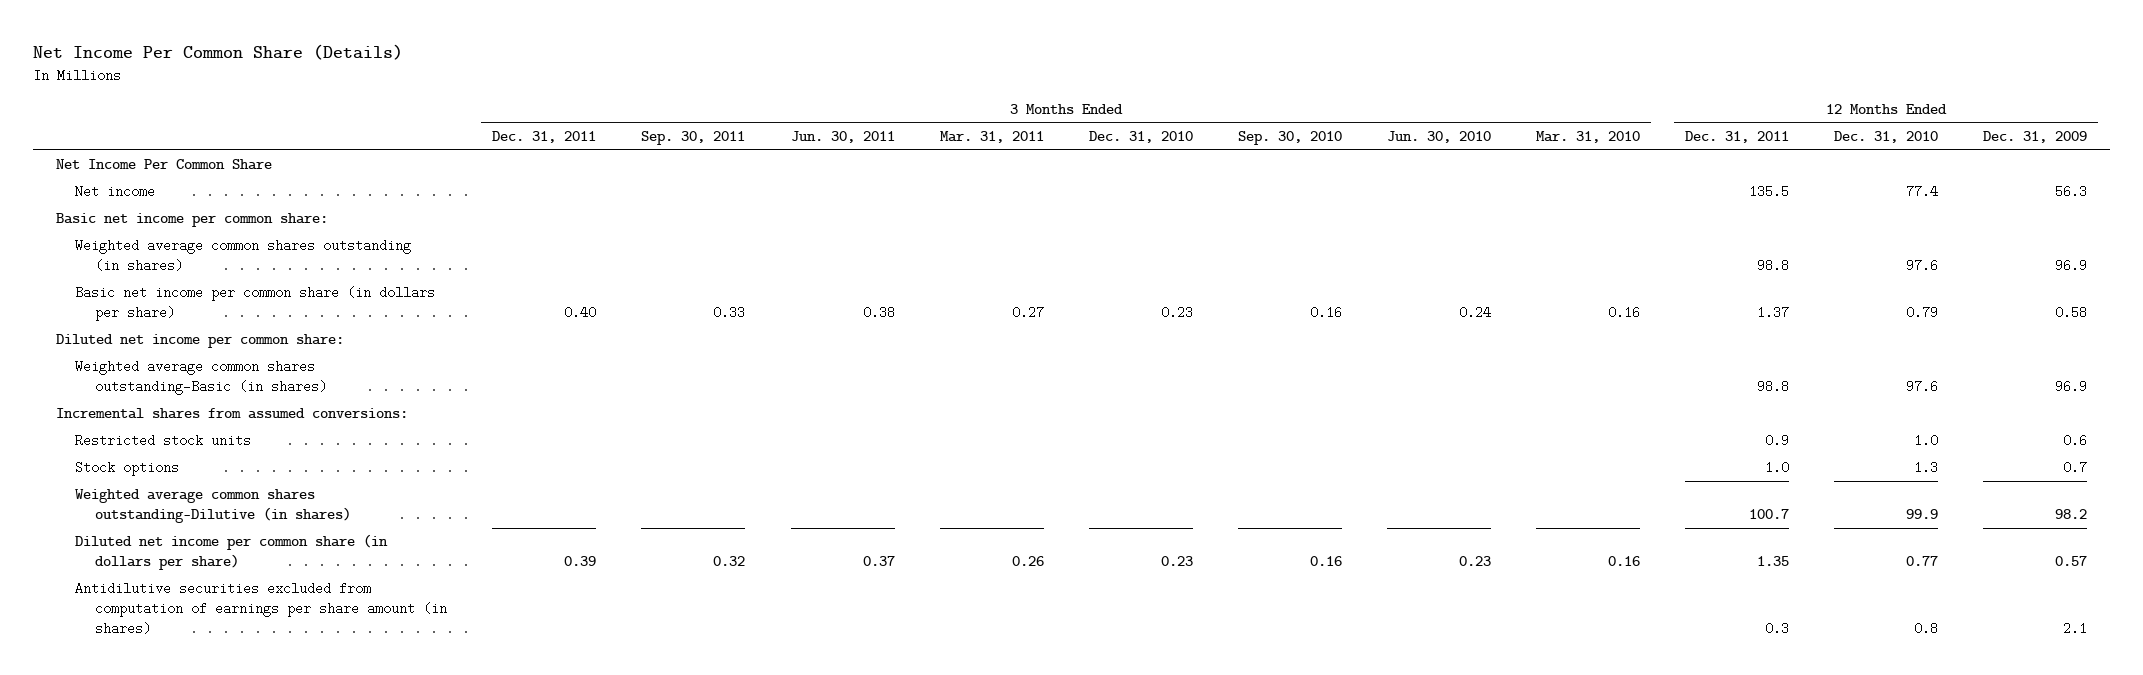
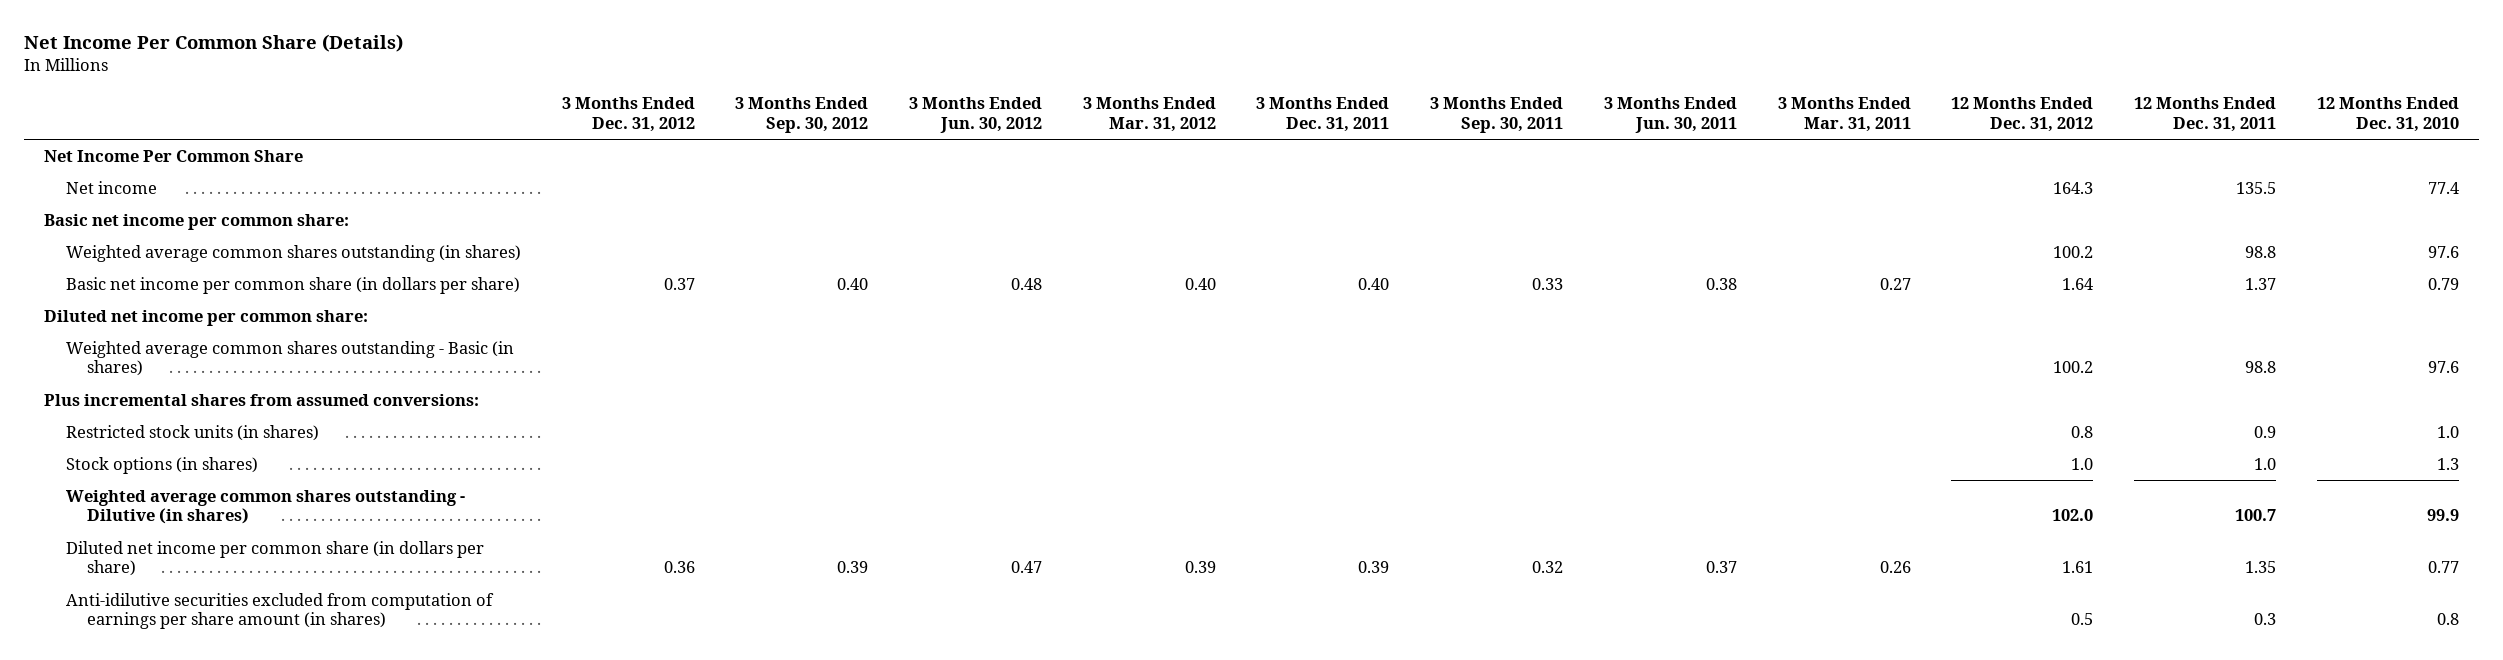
- | 3 Months Ended Dec. 31, 2011 | 3 Months Ended Sep. 30, 2011 | 3 Months Ended Jun. 30, 2011 | 3 Months Ended Mar. 31, 2011 | 3 Months Ended Dec. 31, 2010 | 3 Months Ended Sep. 30, 2010 | 3 Months Ended Jun. 30, 2010 | 3 Months Ended Mar. 31, 2010 | 12 Months Ended Dec. 31, 2011 | 12 Months Ended Dec. 31, 2010 | 12 Months Ended Dec. 31, 2009
+ | 3 Months Ended Dec. 31, 2012 | 3 Months Ended Sep. 30, 2012 | 3 Months Ended Jun. 30, 2012 | 3 Months Ended Mar. 31, 2012 | 3 Months Ended Dec. 31, 2011 | 3 Months Ended Sep. 30, 2011 | 3 Months Ended Jun. 30, 2011 | 3 Months Ended Mar. 31, 2011 | 12 Months Ended Dec. 31, 2012 | 12 Months Ended Dec. 31, 2011 | 12 Months Ended Dec. 31, 2010
- Weighted average common shares outstanding-Basic (in shares) | | | | | | | | | 98.8 | 97.6 | 96.9
- Incremental shares from assumed conversions:
- Restricted stock units | | | | | | | | | 0.9 | 1.0 | 0.6
- Stock options | | | | | | | | | 1.0 | 1.3 | 0.7
- Weighted average common shares outstanding-Dilutive (in shares) | | | | | | | | | 100.7 | 99.9 | 98.2
+ Weighted average common shares outstanding - Basic (in shares) | | | | | | | | | 100.2 | 98.8 | 97.6
+ Plus incremental shares from assumed conversions:
+ Restricted stock units (in shares) | | | | | | | | | 0.8 | 0.9 | 1.0
+ Stock options (in shares) | | | | | | | | | 1.0 | 1.0 | 1.3
+ Weighted average common shares outstanding - Dilutive (in shares) | | | | | | | | | 102.0 | 100.7 | 99.9
- Antidilutive securities excluded from computation of earnings per share amount (in shares) | | | | | | | | | 0.3 | 0.8 | 2.1
+ Anti-idilutive securities excluded from computation of earnings per share amount (in shares) | | | | | | | | | 0.5 | 0.3 | 0.8

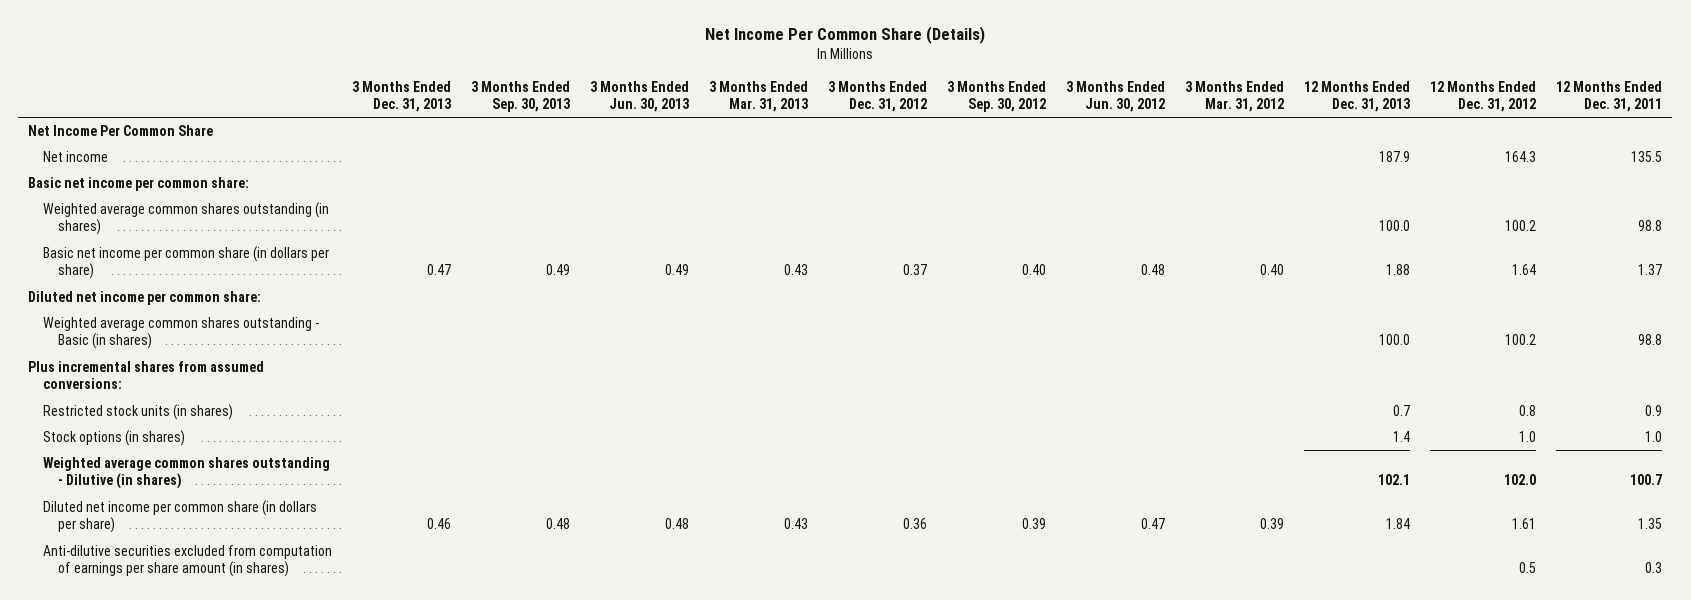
- | 3 Months Ended Dec. 31, 2012 | 3 Months Ended Sep. 30, 2012 | 3 Months Ended Jun. 30, 2012 | 3 Months Ended Mar. 31, 2012 | 3 Months Ended Dec. 31, 2011 | 3 Months Ended Sep. 30, 2011 | 3 Months Ended Jun. 30, 2011 | 3 Months Ended Mar. 31, 2011 | 12 Months Ended Dec. 31, 2012 | 12 Months Ended Dec. 31, 2011 | 12 Months Ended Dec. 31, 2010
+ | 3 Months Ended Dec. 31, 2013 | 3 Months Ended Sep. 30, 2013 | 3 Months Ended Jun. 30, 2013 | 3 Months Ended Mar. 31, 2013 | 3 Months Ended Dec. 31, 2012 | 3 Months Ended Sep. 30, 2012 | 3 Months Ended Jun. 30, 2012 | 3 Months Ended Mar. 31, 2012 | 12 Months Ended Dec. 31, 2013 | 12 Months Ended Dec. 31, 2012 | 12 Months Ended Dec. 31, 2011
- Anti-idilutive securities excluded from computation of earnings per share amount (in shares) | | | | | | | | | 0.5 | 0.3 | 0.8
+ Anti-dilutive securities excluded from computation of earnings per share amount (in shares) | | | | | | | | | | 0.5 | 0.3

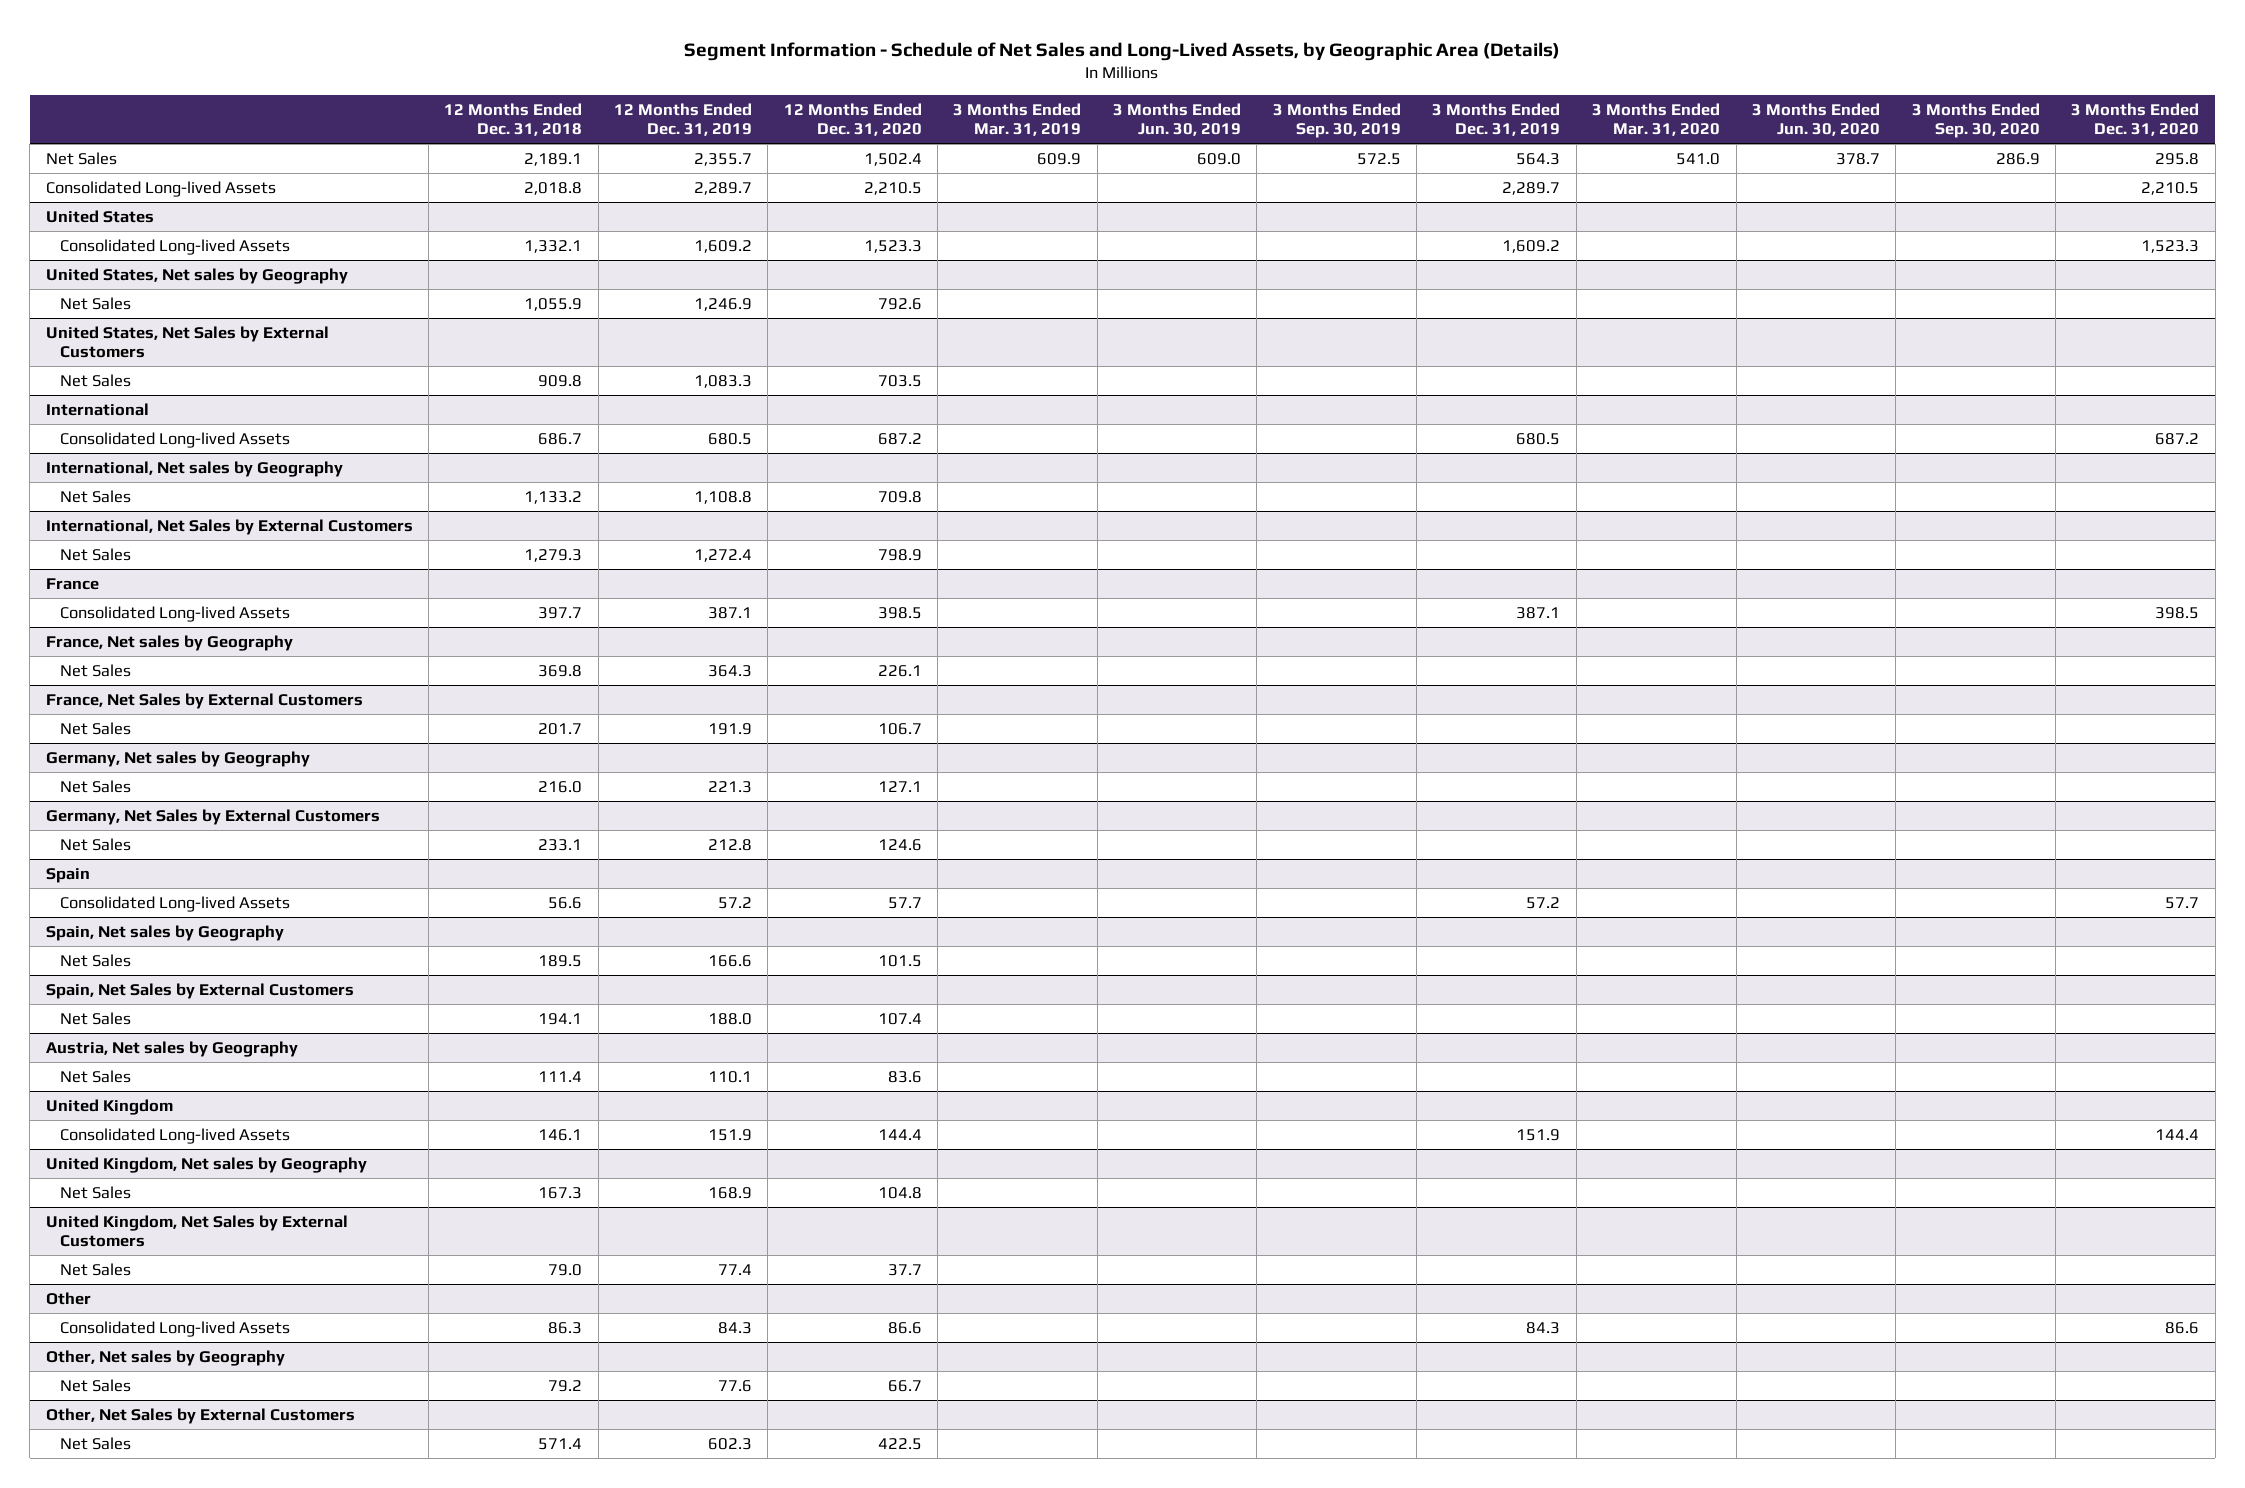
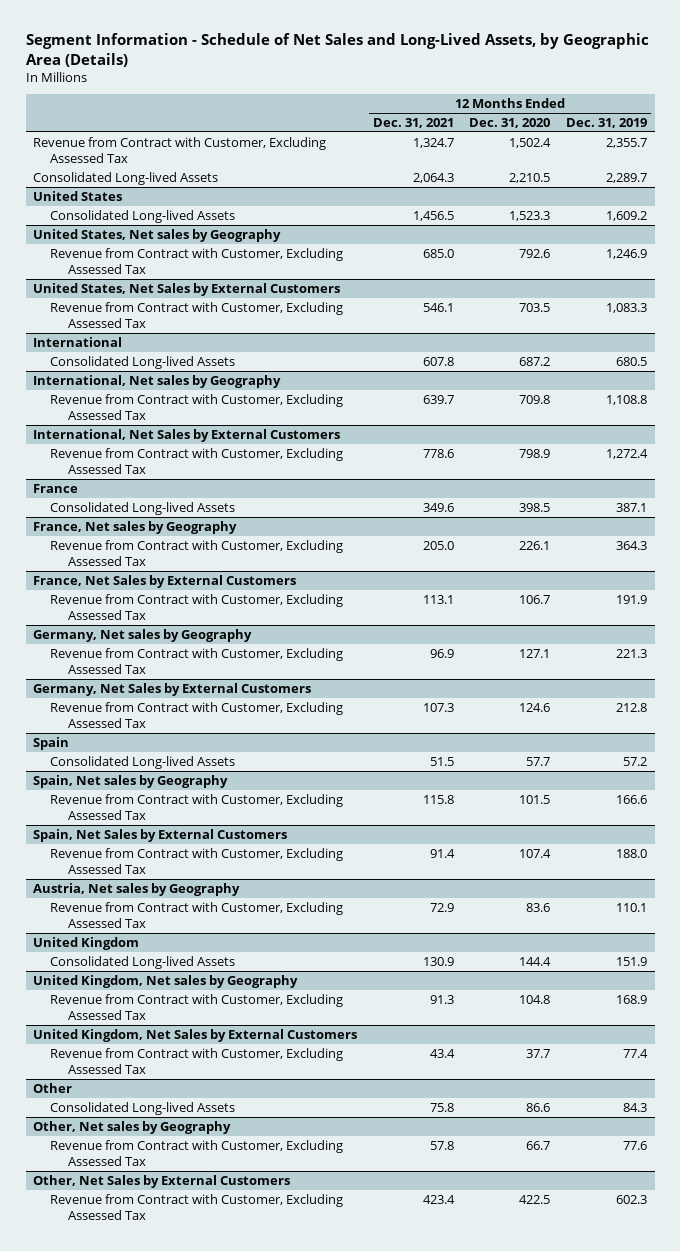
- | 12 Months Ended Dec. 31, 2018 | 12 Months Ended Dec. 31, 2019 | 12 Months Ended Dec. 31, 2020 | 3 Months Ended Mar. 31, 2019 | 3 Months Ended Jun. 30, 2019 | 3 Months Ended Sep. 30, 2019 | 3 Months Ended Dec. 31, 2019 | 3 Months Ended Mar. 31, 2020 | 3 Months Ended Jun. 30, 2020 | 3 Months Ended Sep. 30, 2020 | 3 Months Ended Dec. 31, 2020
+ | 12 Months Ended Dec. 31, 2021 | 12 Months Ended Dec. 31, 2020 | 12 Months Ended Dec. 31, 2019
- Net Sales | 2,189.1 | 2,355.7 | 1,502.4 | 609.9 | 609.0 | 572.5 | 564.3 | 541.0 | 378.7 | 286.9 | 295.8
+ Revenue from Contract with Customer, Excluding Assessed Tax | 1,324.7 | 1,502.4 | 2,355.7
@ United States, Net sales by Geography
- Net Sales | 1,055.9 | 1,246.9 | 792.6 | | | | | | | |
+ Revenue from Contract with Customer, Excluding Assessed Tax | 685.0 | 792.6 | 1,246.9
@ United States, Net Sales by External Customers
- Net Sales | 909.8 | 1,083.3 | 703.5 | | | | | | | |
+ Revenue from Contract with Customer, Excluding Assessed Tax | 546.1 | 703.5 | 1,083.3
@ International, Net sales by Geography
- Net Sales | 1,133.2 | 1,108.8 | 709.8 | | | | | | | |
+ Revenue from Contract with Customer, Excluding Assessed Tax | 639.7 | 709.8 | 1,108.8
@ International, Net Sales by External Customers
- Net Sales | 1,279.3 | 1,272.4 | 798.9 | | | | | | | |
+ Revenue from Contract with Customer, Excluding Assessed Tax | 778.6 | 798.9 | 1,272.4
@ France, Net sales by Geography
- Net Sales | 369.8 | 364.3 | 226.1 | | | | | | | |
+ Revenue from Contract with Customer, Excluding Assessed Tax | 205.0 | 226.1 | 364.3
@ France, Net Sales by External Customers
- Net Sales | 201.7 | 191.9 | 106.7 | | | | | | | |
+ Revenue from Contract with Customer, Excluding Assessed Tax | 113.1 | 106.7 | 191.9
@ Germany, Net sales by Geography
- Net Sales | 216.0 | 221.3 | 127.1 | | | | | | | |
+ Revenue from Contract with Customer, Excluding Assessed Tax | 96.9 | 127.1 | 221.3
@ Germany, Net Sales by External Customers
- Net Sales | 233.1 | 212.8 | 124.6 | | | | | | | |
+ Revenue from Contract with Customer, Excluding Assessed Tax | 107.3 | 124.6 | 212.8
@ Spain, Net sales by Geography
- Net Sales | 189.5 | 166.6 | 101.5 | | | | | | | |
+ Revenue from Contract with Customer, Excluding Assessed Tax | 115.8 | 101.5 | 166.6
@ Spain, Net Sales by External Customers
- Net Sales | 194.1 | 188.0 | 107.4 | | | | | | | |
+ Revenue from Contract with Customer, Excluding Assessed Tax | 91.4 | 107.4 | 188.0
@ Austria, Net sales by Geography
- Net Sales | 111.4 | 110.1 | 83.6 | | | | | | | |
+ Revenue from Contract with Customer, Excluding Assessed Tax | 72.9 | 83.6 | 110.1
@ United Kingdom, Net sales by Geography
- Net Sales | 167.3 | 168.9 | 104.8 | | | | | | | |
+ Revenue from Contract with Customer, Excluding Assessed Tax | 91.3 | 104.8 | 168.9
@ United Kingdom, Net Sales by External Customers
- Net Sales | 79.0 | 77.4 | 37.7 | | | | | | | |
+ Revenue from Contract with Customer, Excluding Assessed Tax | 43.4 | 37.7 | 77.4
@ Other, Net sales by Geography
- Net Sales | 79.2 | 77.6 | 66.7 | | | | | | | |
+ Revenue from Contract with Customer, Excluding Assessed Tax | 57.8 | 66.7 | 77.6
@ Other, Net Sales by External Customers
- Net Sales | 571.4 | 602.3 | 422.5 | | | | | | | |
+ Revenue from Contract with Customer, Excluding Assessed Tax | 423.4 | 422.5 | 602.3

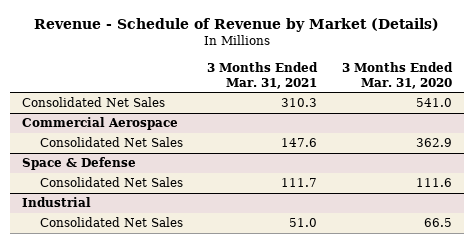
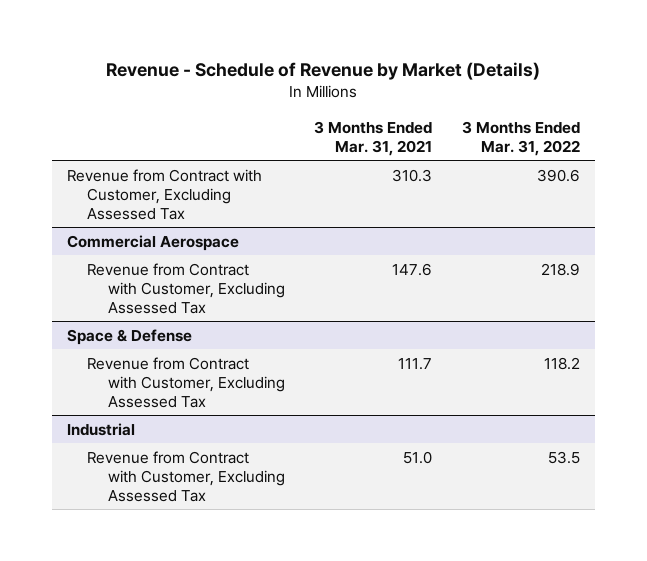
- | 3 Months Ended Mar. 31, 2021 | 3 Months Ended Mar. 31, 2020
+ | 3 Months Ended Mar. 31, 2021 | 3 Months Ended Mar. 31, 2022
- Consolidated Net Sales | 310.3 | 541.0
+ Revenue from Contract with Customer, Excluding Assessed Tax | 310.3 | 390.6
@ Commercial Aerospace
- Consolidated Net Sales | 147.6 | 362.9
+ Revenue from Contract with Customer, Excluding Assessed Tax | 147.6 | 218.9
@ Space & Defense
- Consolidated Net Sales | 111.7 | 111.6
+ Revenue from Contract with Customer, Excluding Assessed Tax | 111.7 | 118.2
@ Industrial
- Consolidated Net Sales | 51.0 | 66.5
+ Revenue from Contract with Customer, Excluding Assessed Tax | 51.0 | 53.5

